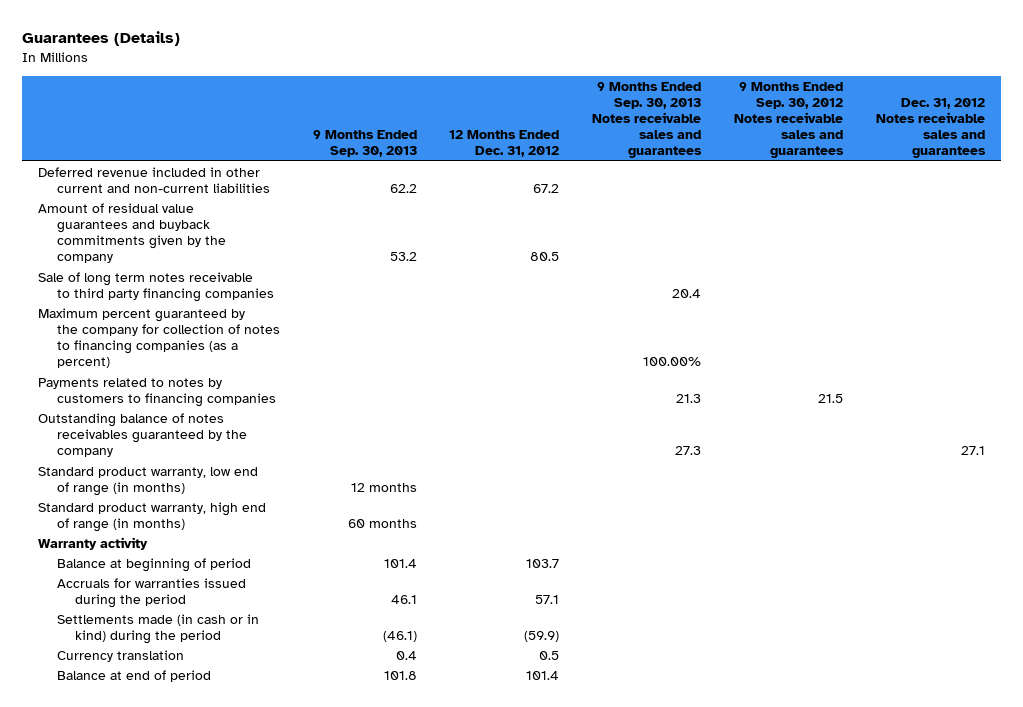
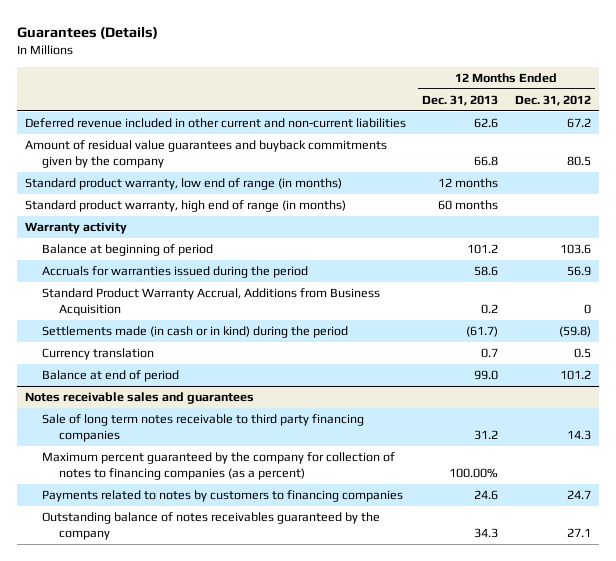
- | 9 Months Ended Sep. 30, 2013 | 12 Months Ended Dec. 31, 2012 | 9 Months Ended Sep. 30, 2013 Notes receivable sales and guarantees | 9 Months Ended Sep. 30, 2012 Notes receivable sales and guarantees | Dec. 31, 2012 Notes receivable sales and guarantees
+ | 12 Months Ended Dec. 31, 2013 | 12 Months Ended Dec. 31, 2012
- Sale of long term notes receivable to third party financing companies | | | 20.4 | |
- Maximum percent guaranteed by the company for collection of notes to financing companies (as a percent) | | | 100.00% | |
- Payments related to notes by customers to financing companies | | | 21.3 | 21.5 |
- Outstanding balance of notes receivables guaranteed by the company | | | 27.3 | | 27.1
- Balance at beginning of period | 101.4 | 103.7 | | |
- Accruals for warranties issued during the period | 46.1 | 57.1 | | |
- Settlements made (in cash or in kind) during the period | (46.1) | (59.9) | | |
+ Balance at beginning of period | 101.2 | 103.6
+ Accruals for warranties issued during the period | 58.6 | 56.9
+ Standard Product Warranty Accrual, Additions from Business Acquisition | 0.2 | 0
+ Settlements made (in cash or in kind) during the period | (61.7) | (59.8)
- Balance at end of period | 101.8 | 101.4 | | |
+ Balance at end of period | 99.0 | 101.2
+ Notes receivable sales and guarantees
+ Sale of long term notes receivable to third party financing companies | 31.2 | 14.3
+ Maximum percent guaranteed by the company for collection of notes to financing companies (as a percent) | 100.00% |
+ Payments related to notes by customers to financing companies | 24.6 | 24.7
+ Outstanding balance of notes receivables guaranteed by the company | 34.3 | 27.1

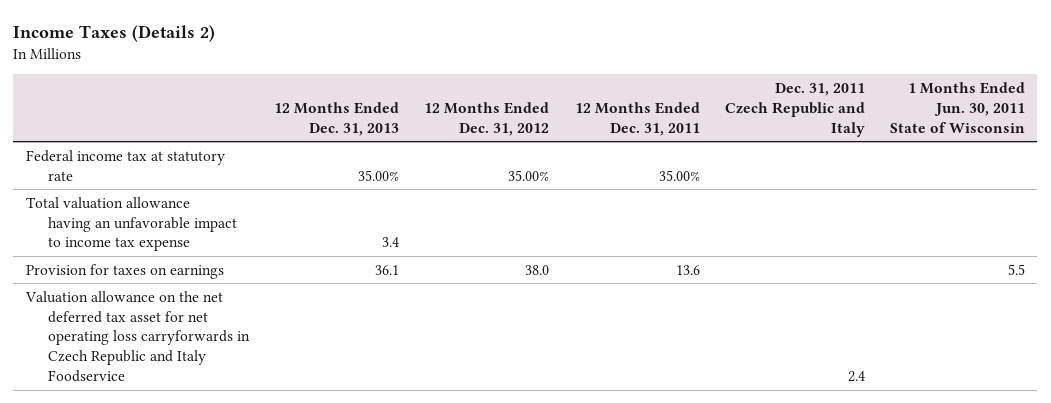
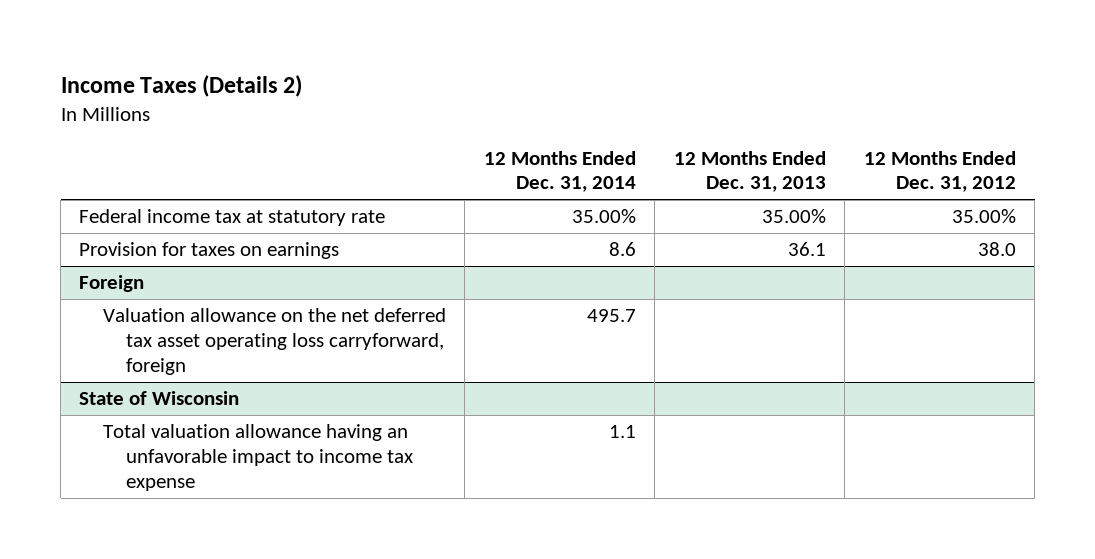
- | 12 Months Ended Dec. 31, 2013 | 12 Months Ended Dec. 31, 2012 | 12 Months Ended Dec. 31, 2011 | Dec. 31, 2011 Czech Republic and Italy | 1 Months Ended Jun. 30, 2011 State of Wisconsin
+ | 12 Months Ended Dec. 31, 2014 | 12 Months Ended Dec. 31, 2013 | 12 Months Ended Dec. 31, 2012
- Total valuation allowance having an unfavorable impact to income tax expense | 3.4 | | | |
- Valuation allowance on the net deferred tax asset for net operating loss carryforwards in Czech Republic and Italy Foodservice | | | | 2.4 |
+ Foreign
+ Valuation allowance on the net deferred tax asset operating loss carryforward, foreign | 495.7 | |
+ State of Wisconsin
+ Total valuation allowance having an unfavorable impact to income tax expense | 1.1 | |

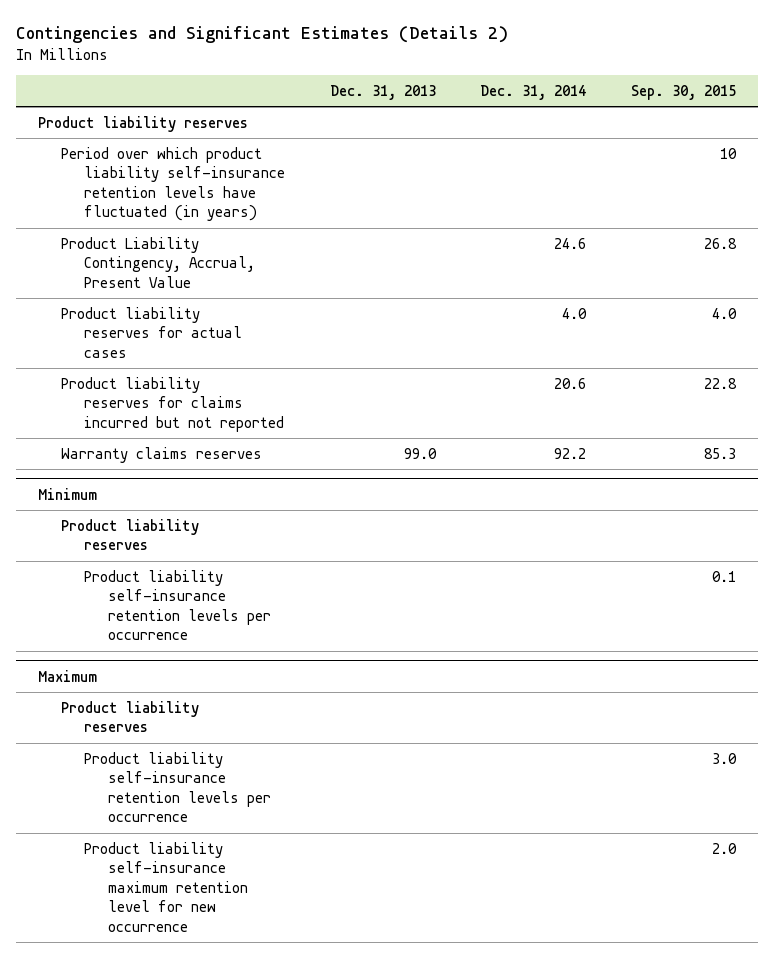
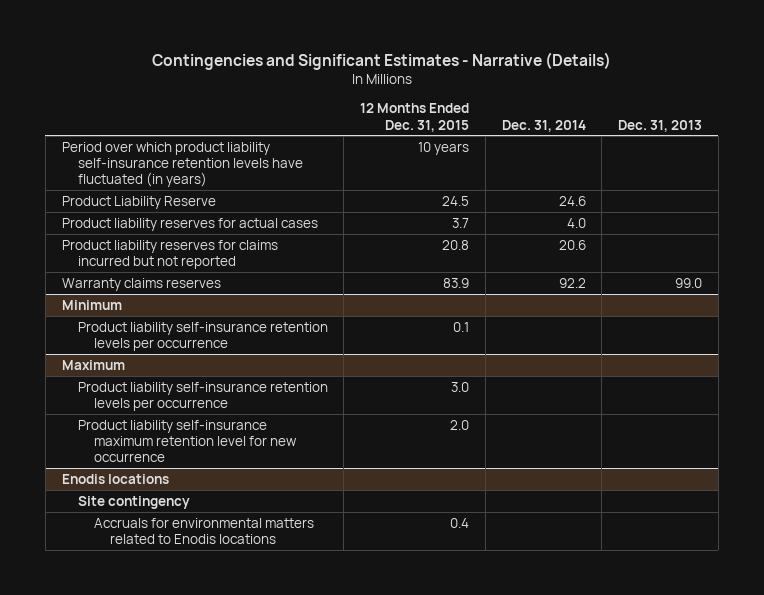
- Contingencies and Significant Estimates (Details 2)
+ Contingencies and Significant Estimates - Narrative (Details)
- | Dec. 31, 2013 | Dec. 31, 2014 | Sep. 30, 2015
+ | 12 Months Ended Dec. 31, 2015 | Dec. 31, 2014 | Dec. 31, 2013
- Product liability reserves
- Product Liability Contingency, Accrual, Present Value | | 24.6 | 26.8
+ Product Liability Reserve | 24.5 | 24.6 |
@ Minimum
- Product liability reserves
@ Maximum
- Product liability reserves
+ Enodis locations
+ Site contingency
+ Accruals for environmental matters related to Enodis locations | 0.4 | |

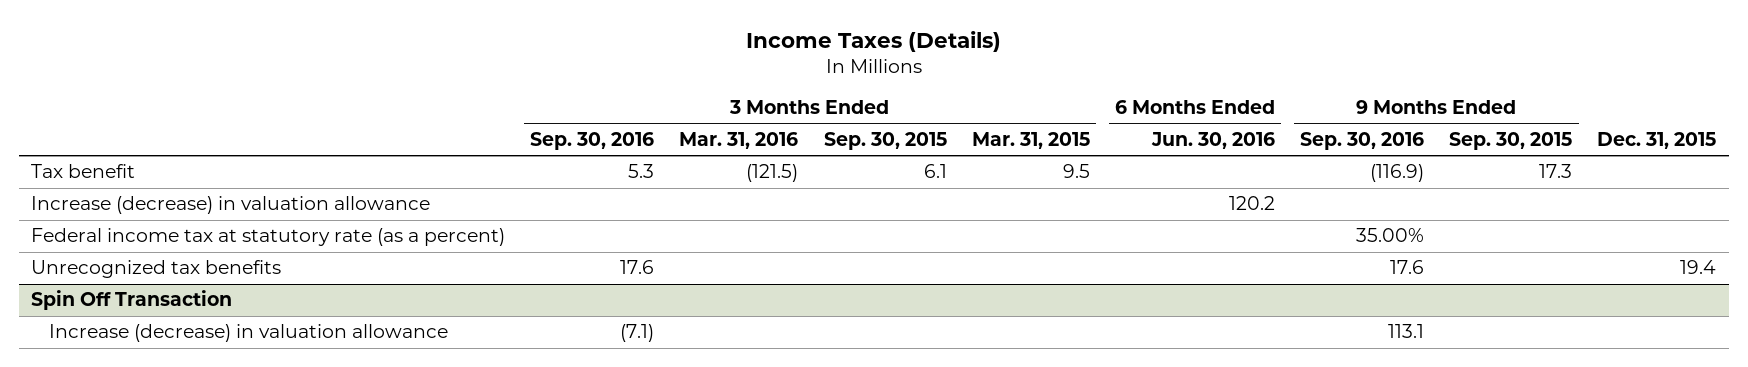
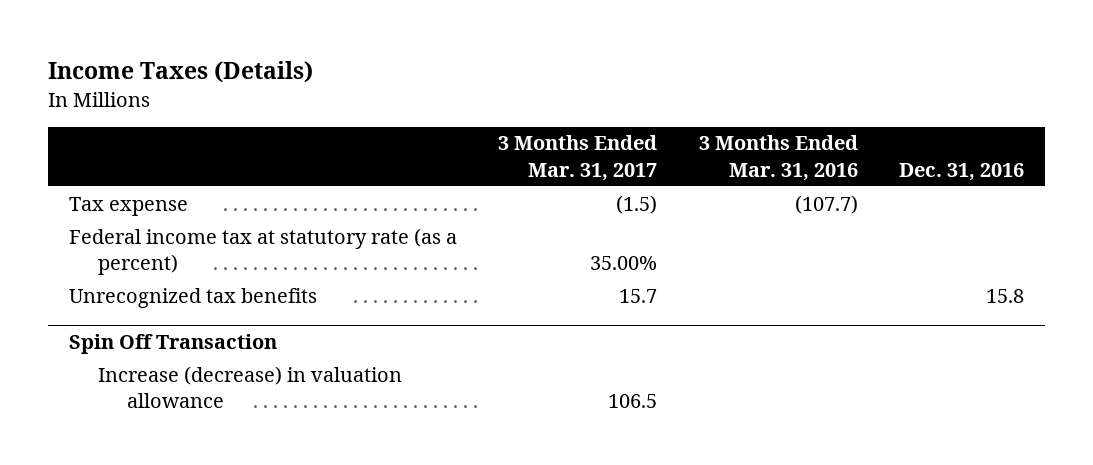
- | 3 Months Ended Sep. 30, 2016 | 3 Months Ended Mar. 31, 2016 | 3 Months Ended Sep. 30, 2015 | 3 Months Ended Mar. 31, 2015 | 6 Months Ended Jun. 30, 2016 | 9 Months Ended Sep. 30, 2016 | 9 Months Ended Sep. 30, 2015 | Dec. 31, 2015
+ | 3 Months Ended Mar. 31, 2017 | 3 Months Ended Mar. 31, 2016 | Dec. 31, 2016
- Tax benefit | 5.3 | (121.5) | 6.1 | 9.5 | | (116.9) | 17.3 |
- Increase (decrease) in valuation allowance | | | | | 120.2 | | |
+ Tax expense | (1.5) | (107.7) |

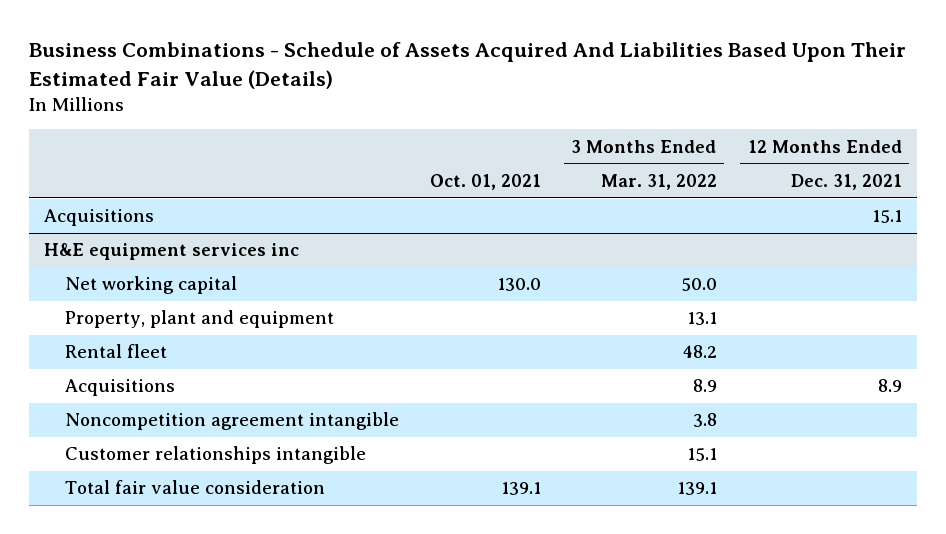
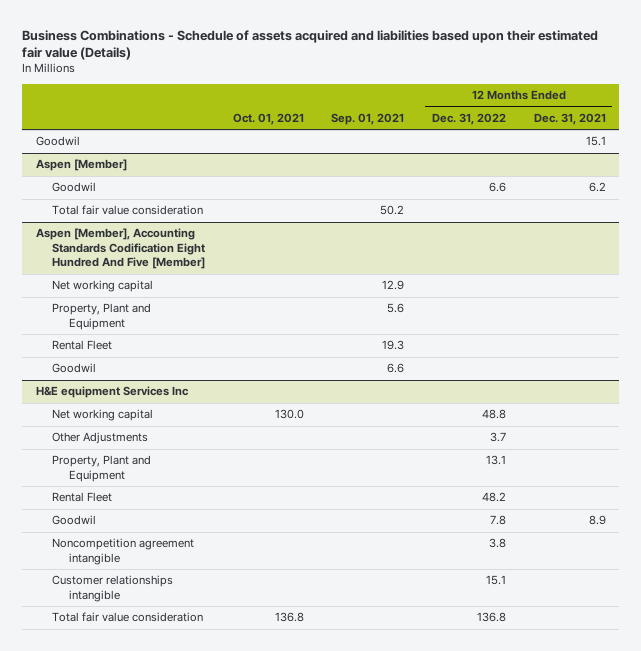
- Business Combinations - Schedule of Assets Acquired And Liabilities Based Upon Their Estimated Fair Value (Details)
+ Business Combinations - Schedule of assets acquired and liabilities based upon their estimated fair value (Details)
- | Oct. 01, 2021 | 3 Months Ended Mar. 31, 2022 | 12 Months Ended Dec. 31, 2021
+ | Oct. 01, 2021 | Sep. 01, 2021 | 12 Months Ended Dec. 31, 2022 | 12 Months Ended Dec. 31, 2021
- Acquisitions | | | 15.1
- H&E equipment services inc
+ Goodwil | | | | 15.1
+ Aspen [Member]
+ Goodwil | | | 6.6 | 6.2
+ Total fair value consideration | | 50.2 | |
+ Aspen [Member], Accounting Standards Codification Eight Hundred And Five [Member]
+ Net working capital | | 12.9 | |
+ Property, Plant and Equipment | | 5.6 | |
+ Rental Fleet | | 19.3 | |
+ Goodwil | | 6.6 | |
+ H&E equipment Services Inc
- Property, plant and equipment | | 13.1 |
- Rental fleet | | 48.2 |
- Acquisitions | | 8.9 | 8.9
+ Other Adjustments | | | 3.7 |
+ Property, Plant and Equipment | | | 13.1 |
+ Rental Fleet | | | 48.2 |
+ Goodwil | | | 7.8 | 8.9
- Total fair value consideration | 139.1 | 139.1 |
+ Total fair value consideration | 136.8 | | 136.8 |

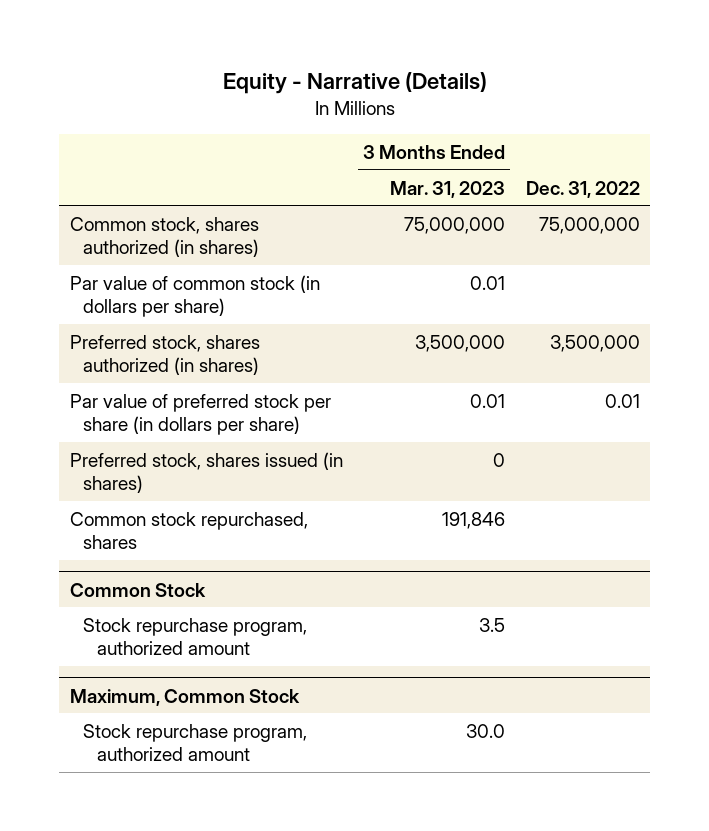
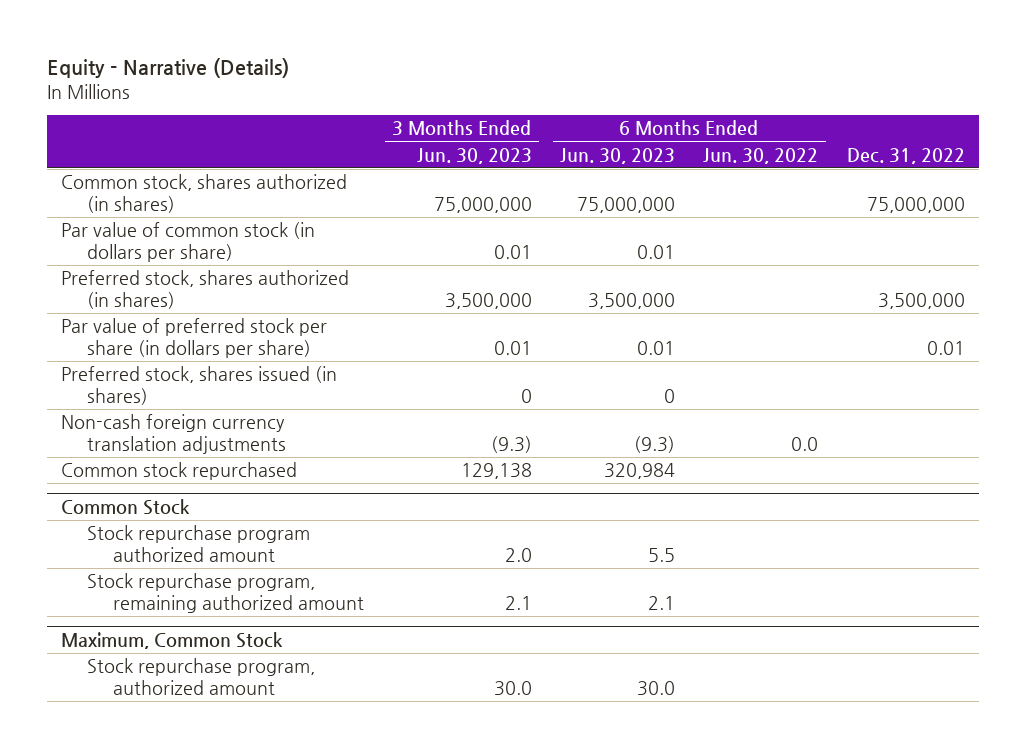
- | 3 Months Ended Mar. 31, 2023 | Dec. 31, 2022
+ | 3 Months Ended Jun. 30, 2023 | 6 Months Ended Jun. 30, 2023 | 6 Months Ended Jun. 30, 2022 | Dec. 31, 2022
- Common stock repurchased, shares | 191,846 |
+ Non-cash foreign currency translation adjustments | (9.3) | (9.3) | 0.0 |
+ Common stock repurchased | 129,138 | 320,984 | |
@ Common Stock
- Stock repurchase program, authorized amount | 3.5 |
+ Stock repurchase program authorized amount | 2.0 | 5.5 | |
+ Stock repurchase program, remaining authorized amount | 2.1 | 2.1 | |

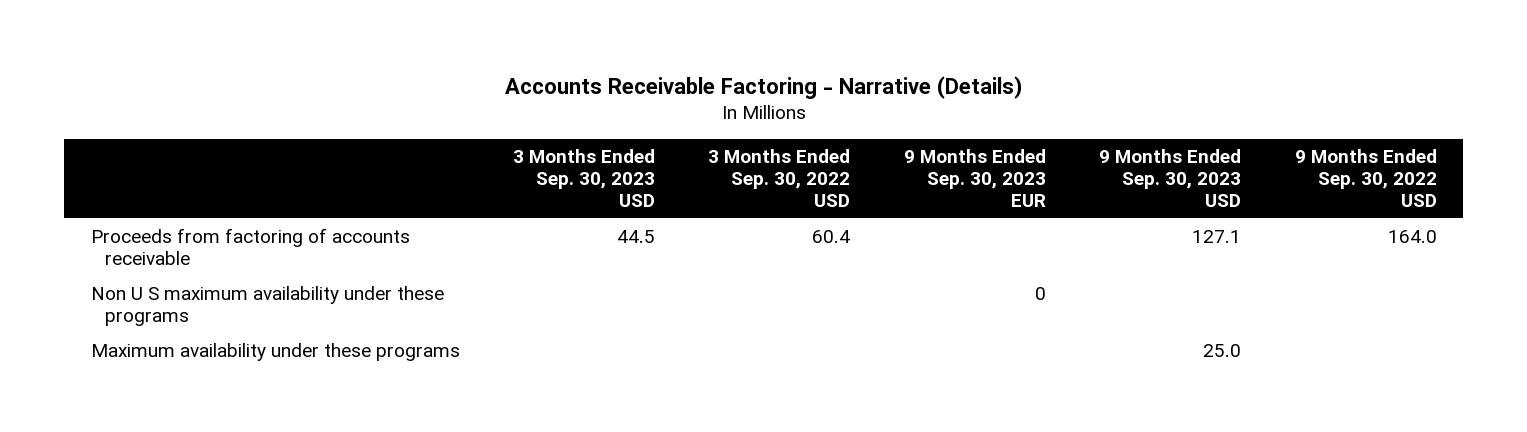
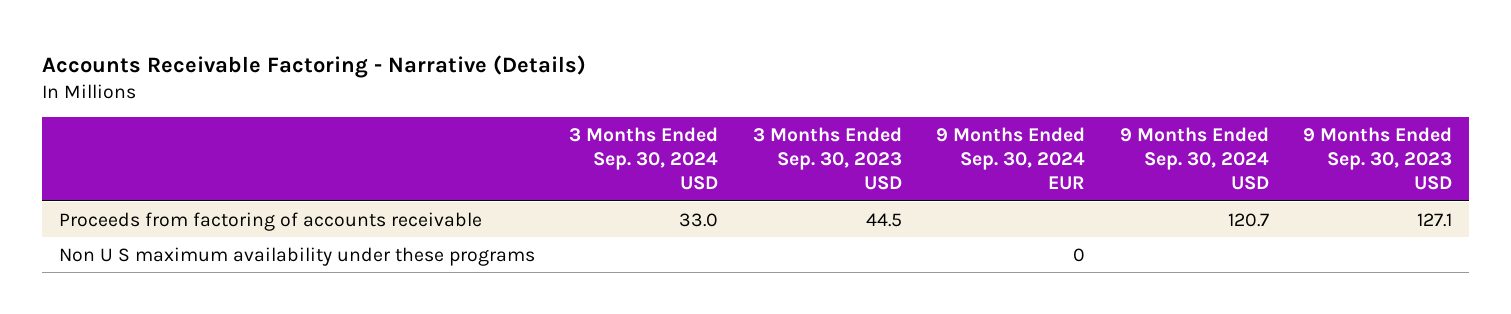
- | 3 Months Ended Sep. 30, 2023 USD | 3 Months Ended Sep. 30, 2022 USD | 9 Months Ended Sep. 30, 2023 EUR | 9 Months Ended Sep. 30, 2023 USD | 9 Months Ended Sep. 30, 2022 USD
+ | 3 Months Ended Sep. 30, 2024 USD | 3 Months Ended Sep. 30, 2023 USD | 9 Months Ended Sep. 30, 2024 EUR | 9 Months Ended Sep. 30, 2024 USD | 9 Months Ended Sep. 30, 2023 USD
- Maximum availability under these programs | | | | 25.0 |

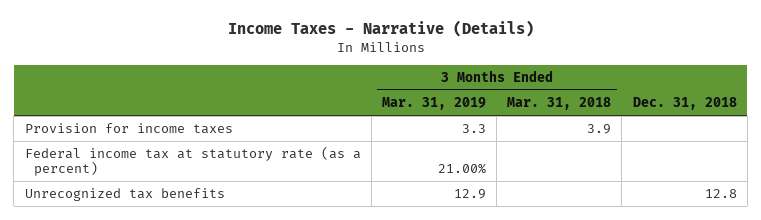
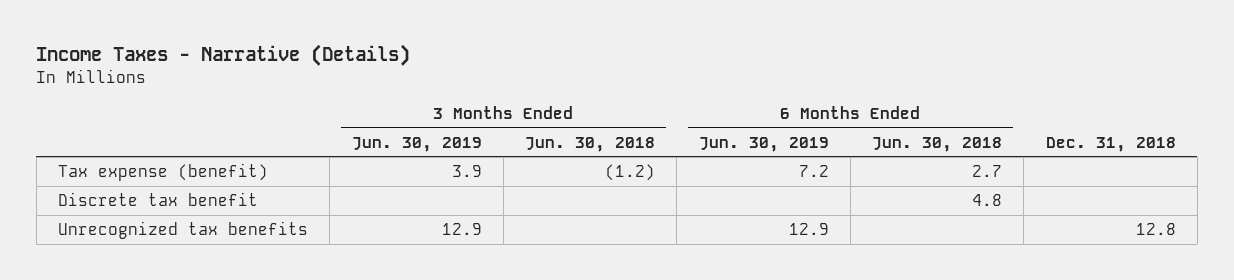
- | 3 Months Ended Mar. 31, 2019 | 3 Months Ended Mar. 31, 2018 | Dec. 31, 2018
+ | 3 Months Ended Jun. 30, 2019 | 3 Months Ended Jun. 30, 2018 | 6 Months Ended Jun. 30, 2019 | 6 Months Ended Jun. 30, 2018 | Dec. 31, 2018
- Provision for income taxes | 3.3 | 3.9 |
- Federal income tax at statutory rate (as a percent) | 21.00% | |
+ Tax expense (benefit) | 3.9 | (1.2) | 7.2 | 2.7 |
+ Discrete tax benefit | | | | 4.8 |

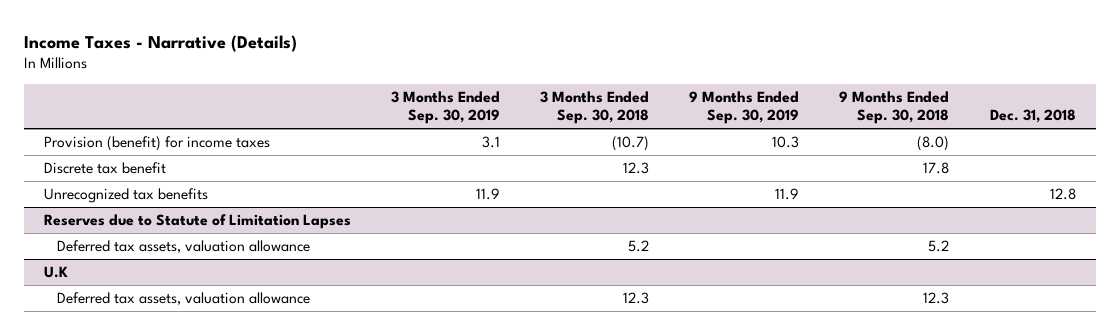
- | 3 Months Ended Jun. 30, 2019 | 3 Months Ended Jun. 30, 2018 | 6 Months Ended Jun. 30, 2019 | 6 Months Ended Jun. 30, 2018 | Dec. 31, 2018
+ | 3 Months Ended Sep. 30, 2019 | 3 Months Ended Sep. 30, 2018 | 9 Months Ended Sep. 30, 2019 | 9 Months Ended Sep. 30, 2018 | Dec. 31, 2018
- Tax expense (benefit) | 3.9 | (1.2) | 7.2 | 2.7 |
+ Provision (benefit) for income taxes | 3.1 | (10.7) | 10.3 | (8.0) |
+ Reserves due to Statute of Limitation Lapses
+ Deferred tax assets, valuation allowance | | 5.2 | | 5.2 |
+ U.K
+ Deferred tax assets, valuation allowance | | 12.3 | | 12.3 |

